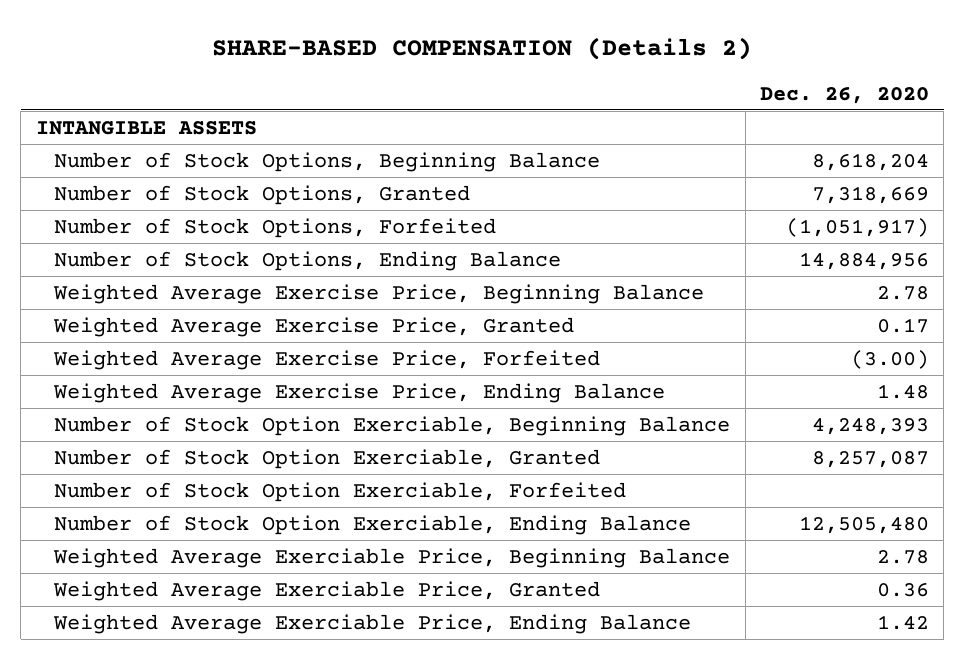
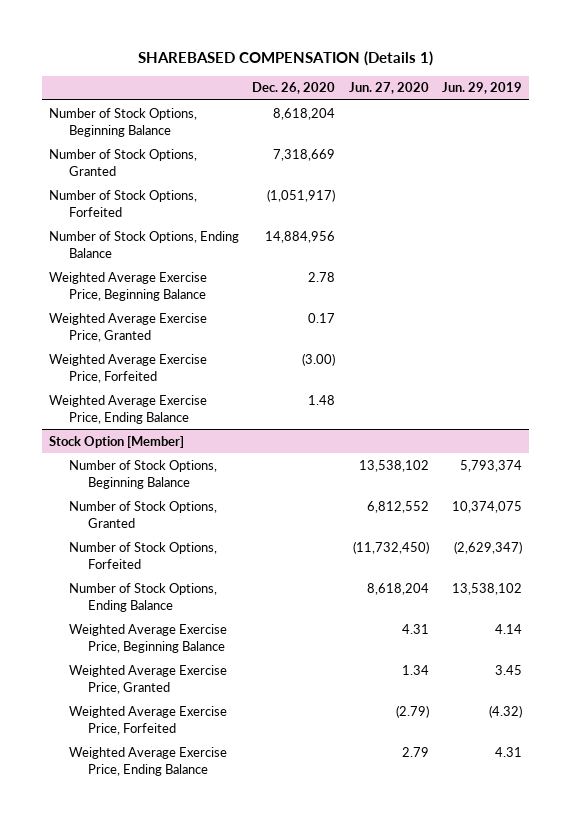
- SHARE-BASED COMPENSATION (Details 2)
+ SHAREBASED COMPENSATION (Details 1)
- | Dec. 26, 2020
+ | Dec. 26, 2020 | Jun. 27, 2020 | Jun. 29, 2019
- INTANGIBLE ASSETS
- Number of Stock Option Exerciable, Beginning Balance | 4,248,393
- Number of Stock Option Exerciable, Granted | 8,257,087
- Number of Stock Option Exerciable, Forfeited
- Number of Stock Option Exerciable, Ending Balance | 12,505,480
- Weighted Average Exerciable Price, Beginning Balance | 2.78
- Weighted Average Exerciable Price, Granted | 0.36
- Weighted Average Exerciable Price, Ending Balance | 1.42
+ Stock Option [Member]
+ Number of Stock Options, Beginning Balance | | 13,538,102 | 5,793,374
+ Number of Stock Options, Granted | | 6,812,552 | 10,374,075
+ Number of Stock Options, Forfeited | | (11,732,450) | (2,629,347)
+ Number of Stock Options, Ending Balance | | 8,618,204 | 13,538,102
+ Weighted Average Exercise Price, Beginning Balance | | 4.31 | 4.14
+ Weighted Average Exercise Price, Granted | | 1.34 | 3.45
+ Weighted Average Exercise Price, Forfeited | | (2.79) | (4.32)
+ Weighted Average Exercise Price, Ending Balance | | 2.79 | 4.31

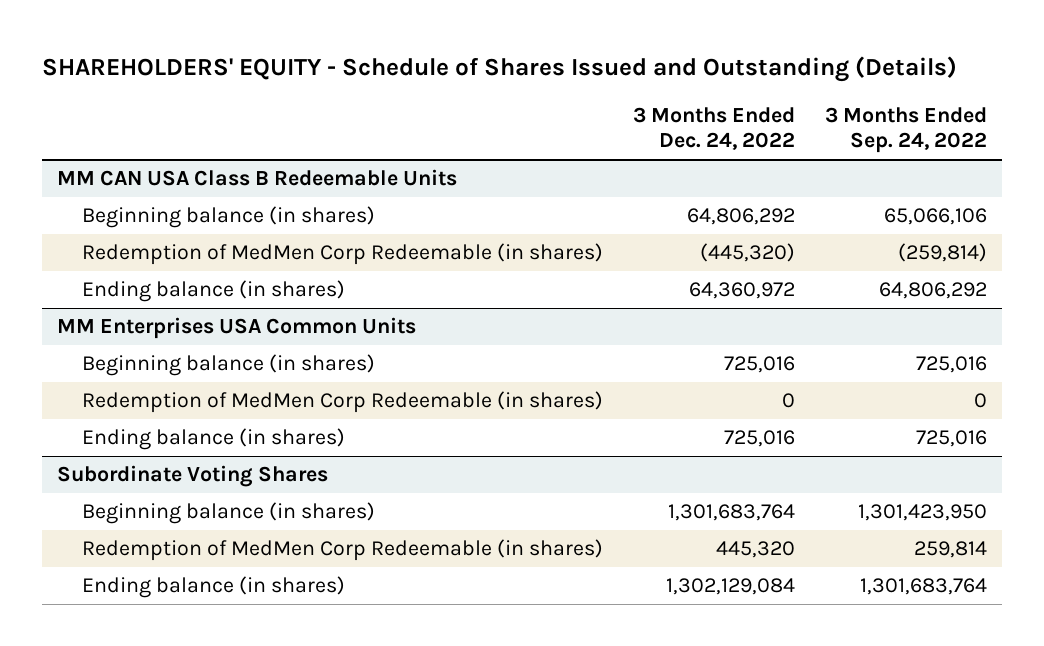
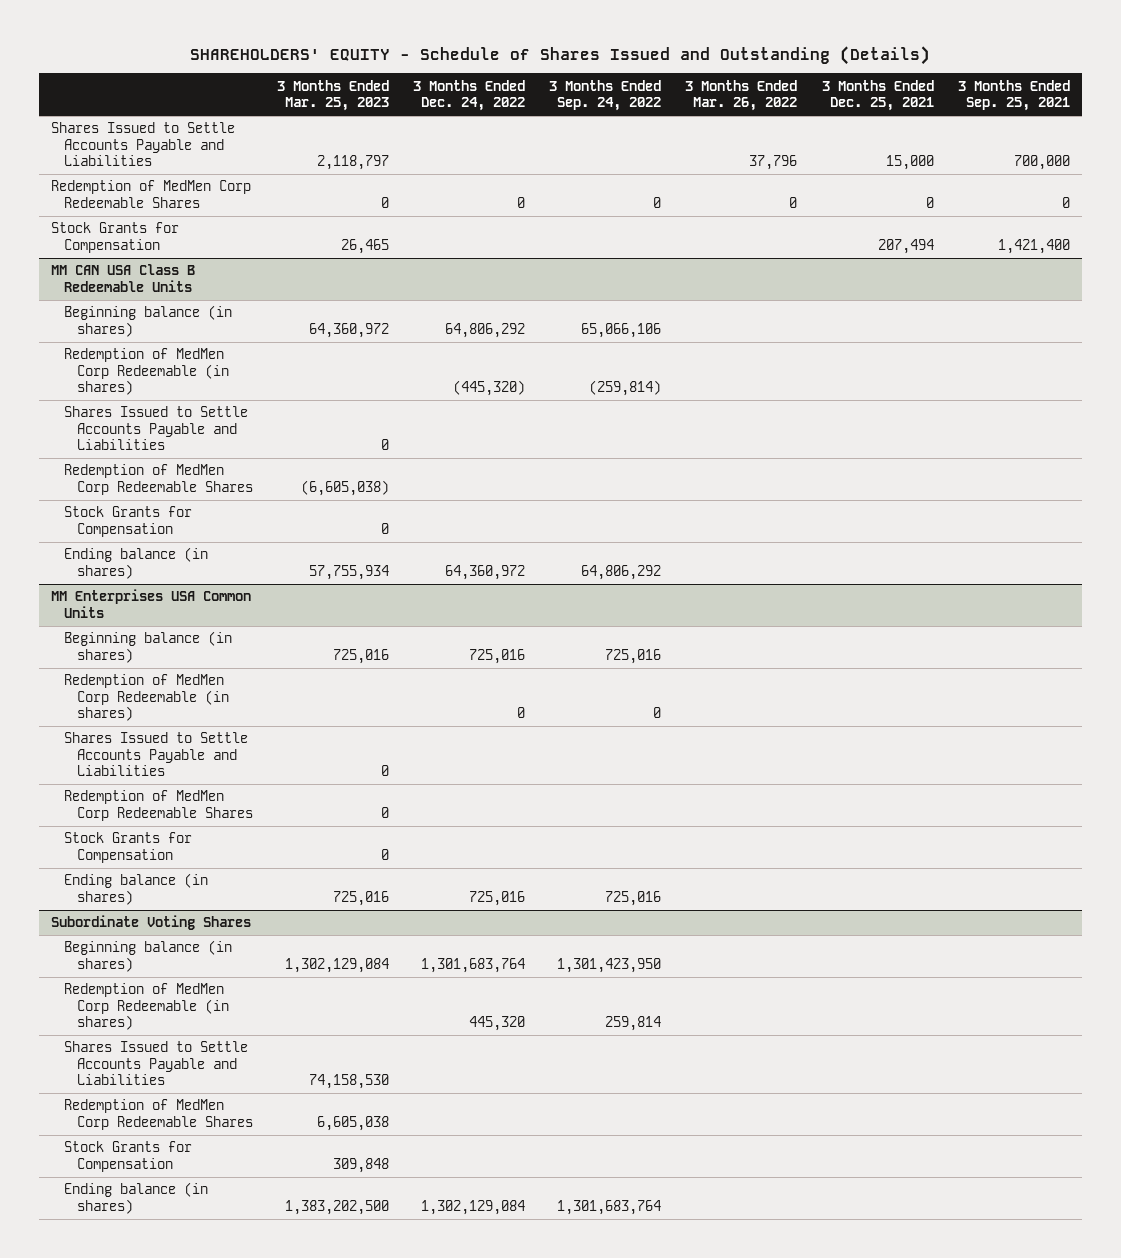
- | 3 Months Ended Dec. 24, 2022 | 3 Months Ended Sep. 24, 2022
+ | 3 Months Ended Mar. 25, 2023 | 3 Months Ended Dec. 24, 2022 | 3 Months Ended Sep. 24, 2022 | 3 Months Ended Mar. 26, 2022 | 3 Months Ended Dec. 25, 2021 | 3 Months Ended Sep. 25, 2021
+ Shares Issued to Settle Accounts Payable and Liabilities | 2,118,797 | | | 37,796 | 15,000 | 700,000
+ Redemption of MedMen Corp Redeemable Shares | 0 | 0 | 0 | 0 | 0 | 0
+ Stock Grants for Compensation | 26,465 | | | | 207,494 | 1,421,400
@ MM CAN USA Class B Redeemable Units
+ Shares Issued to Settle Accounts Payable and Liabilities | 0 | | | | |
+ Redemption of MedMen Corp Redeemable Shares | (6,605,038) | | | | |
+ Stock Grants for Compensation | 0 | | | | |
@ MM Enterprises USA Common Units
+ Shares Issued to Settle Accounts Payable and Liabilities | 0 | | | | |
+ Redemption of MedMen Corp Redeemable Shares | 0 | | | | |
+ Stock Grants for Compensation | 0 | | | | |
@ Subordinate Voting Shares
+ Shares Issued to Settle Accounts Payable and Liabilities | 74,158,530 | | | | |
+ Redemption of MedMen Corp Redeemable Shares | 6,605,038 | | | | |
+ Stock Grants for Compensation | 309,848 | | | | |

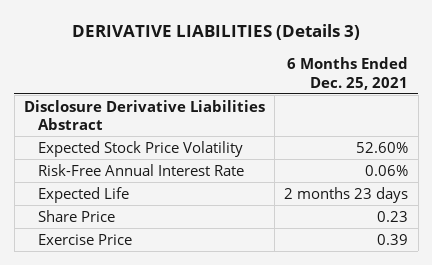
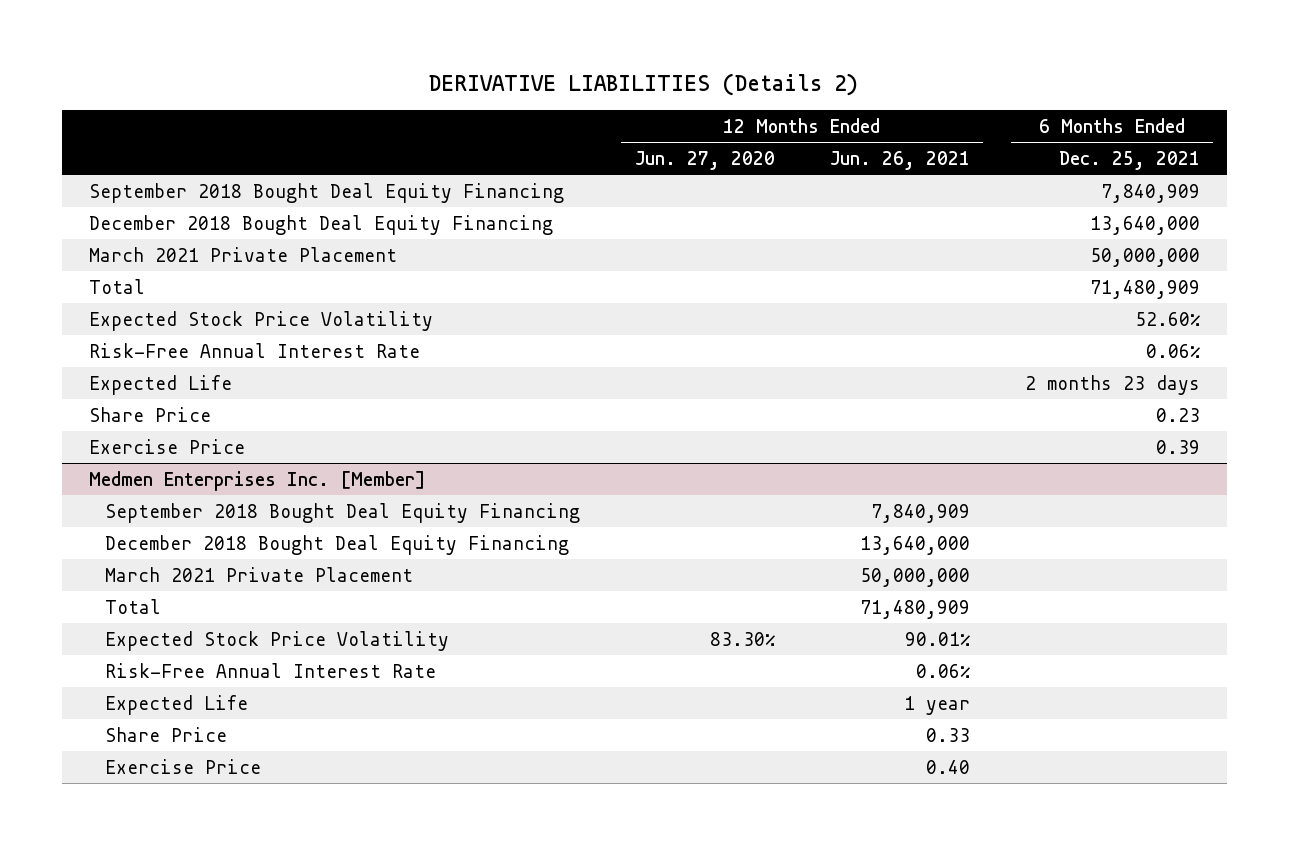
- DERIVATIVE LIABILITIES (Details 3)
+ DERIVATIVE LIABILITIES (Details 2)
- | 6 Months Ended Dec. 25, 2021
+ | 12 Months Ended Jun. 27, 2020 | 12 Months Ended Jun. 26, 2021 | 6 Months Ended Dec. 25, 2021
- Disclosure Derivative Liabilities Abstract
+ September 2018 Bought Deal Equity Financing | | | 7,840,909
+ December 2018 Bought Deal Equity Financing | | | 13,640,000
+ March 2021 Private Placement | | | 50,000,000
+ Total | | | 71,480,909
+ Medmen Enterprises Inc. [Member]
+ September 2018 Bought Deal Equity Financing | | 7,840,909 |
+ December 2018 Bought Deal Equity Financing | | 13,640,000 |
+ March 2021 Private Placement | | 50,000,000 |
+ Total | | 71,480,909 |
+ Expected Stock Price Volatility | 83.30% | 90.01% |
+ Risk-Free Annual Interest Rate | | 0.06% |
+ Expected Life | | 1 year |
+ Share Price | | 0.33 |
+ Exercise Price | | 0.40 |

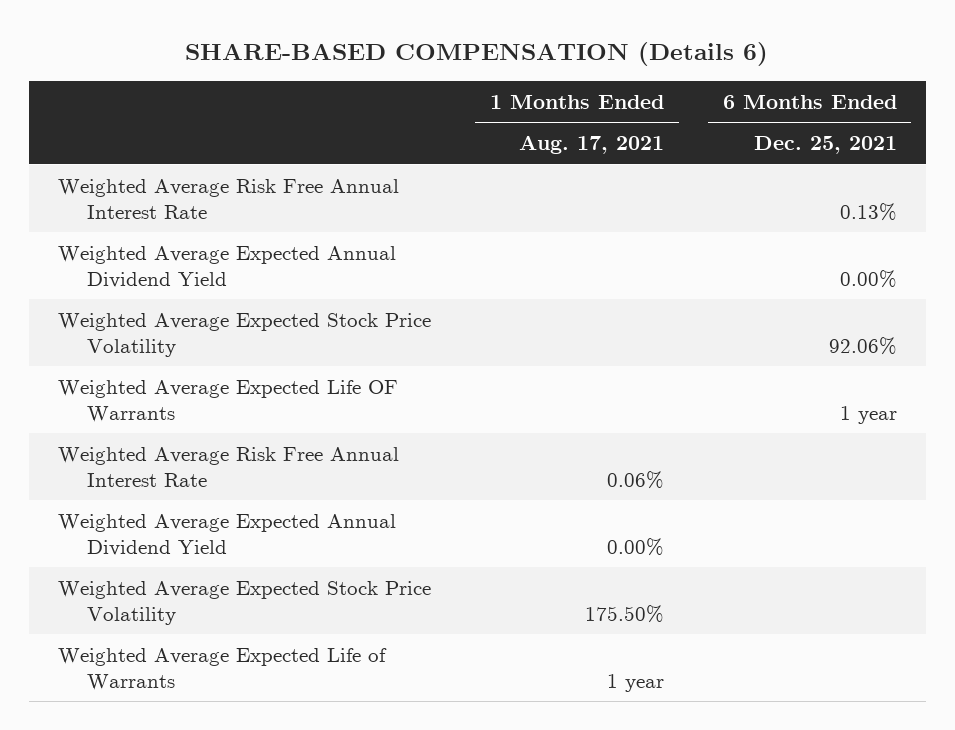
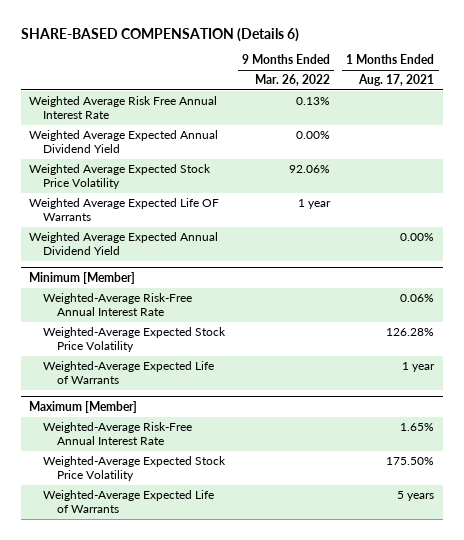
- | 1 Months Ended Aug. 17, 2021 | 6 Months Ended Dec. 25, 2021
+ | 9 Months Ended Mar. 26, 2022 | 1 Months Ended Aug. 17, 2021
- Weighted Average Risk Free Annual Interest Rate | 0.06% |
- Weighted Average Expected Stock Price Volatility | 175.50% |
- Weighted Average Expected Life of Warrants | 1 year |
+ Minimum [Member]
+ Weighted-Average Risk-Free Annual Interest Rate | | 0.06%
+ Weighted-Average Expected Stock Price Volatility | | 126.28%
+ Weighted-Average Expected Life of Warrants | | 1 year
+ Maximum [Member]
+ Weighted-Average Risk-Free Annual Interest Rate | | 1.65%
+ Weighted-Average Expected Stock Price Volatility | | 175.50%
+ Weighted-Average Expected Life of Warrants | | 5 years

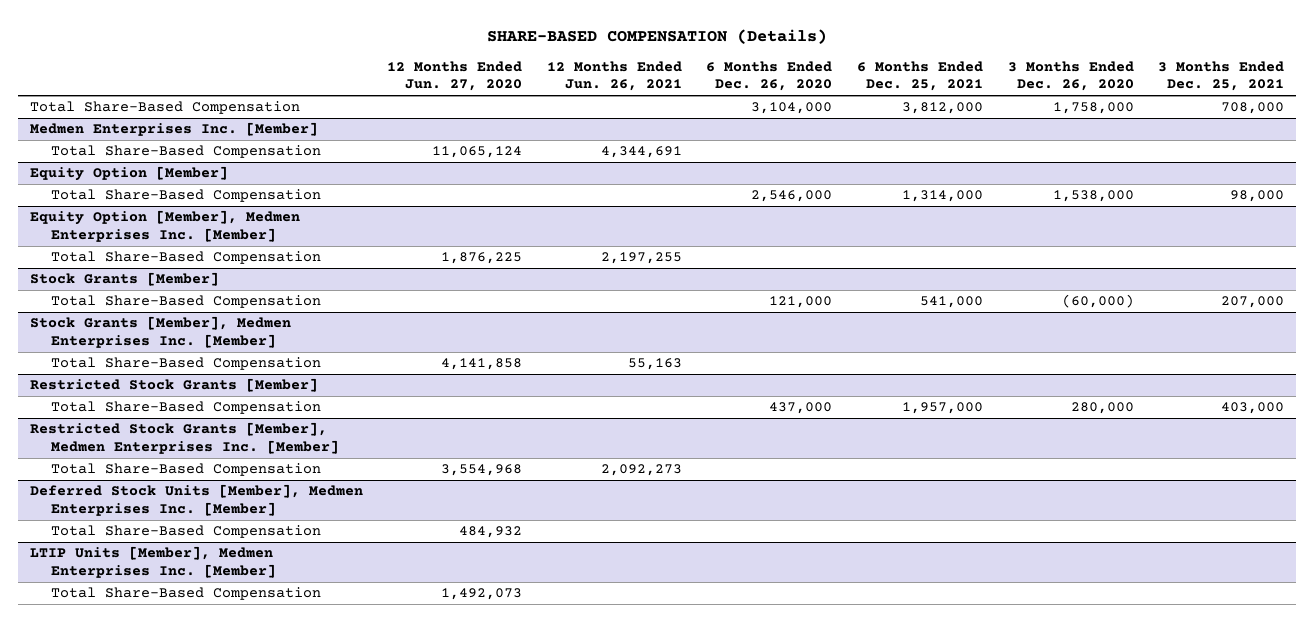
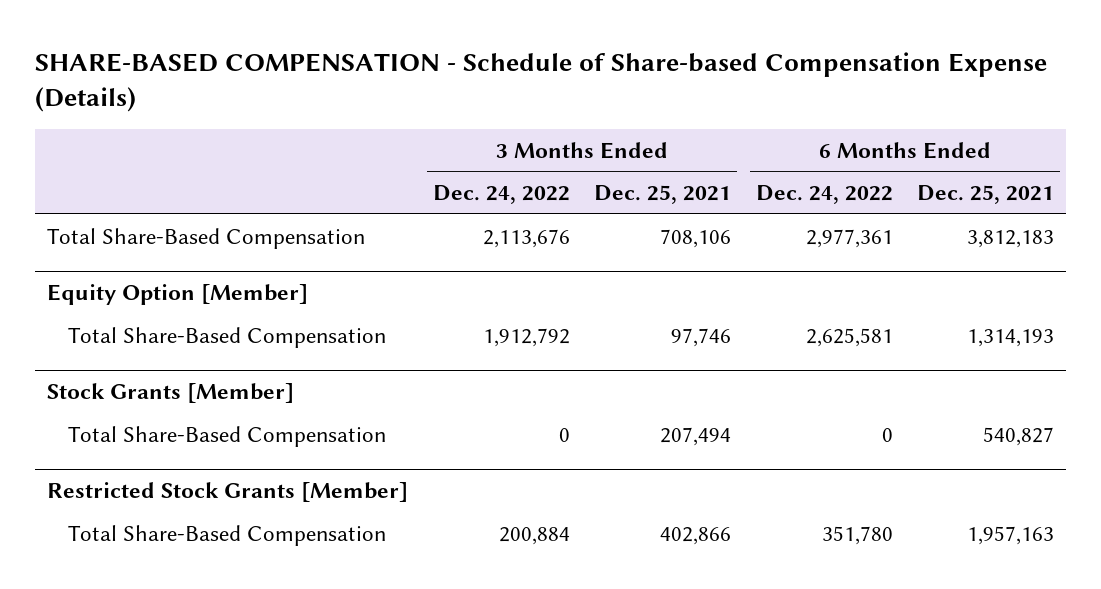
- SHARE-BASED COMPENSATION (Details)
+ SHARE-BASED COMPENSATION - Schedule of Share-based Compensation Expense (Details)
- | 12 Months Ended Jun. 27, 2020 | 12 Months Ended Jun. 26, 2021 | 6 Months Ended Dec. 26, 2020 | 6 Months Ended Dec. 25, 2021 | 3 Months Ended Dec. 26, 2020 | 3 Months Ended Dec. 25, 2021
+ | 3 Months Ended Dec. 24, 2022 | 3 Months Ended Dec. 25, 2021 | 6 Months Ended Dec. 24, 2022 | 6 Months Ended Dec. 25, 2021
- Total Share-Based Compensation | | | 3,104,000 | 3,812,000 | 1,758,000 | 708,000
- Medmen Enterprises Inc. [Member]
- Total Share-Based Compensation | 11,065,124 | 4,344,691 | | | |
+ Total Share-Based Compensation | 2,113,676 | 708,106 | 2,977,361 | 3,812,183
@ Equity Option [Member]
- Total Share-Based Compensation | | | 2,546,000 | 1,314,000 | 1,538,000 | 98,000
- Equity Option [Member], Medmen Enterprises Inc. [Member]
- Total Share-Based Compensation | 1,876,225 | 2,197,255 | | | |
@ Equity Option [Member]
+ Total Share-Based Compensation | 1,912,792 | 97,746 | 2,625,581 | 1,314,193
@ Stock Grants [Member]
- Total Share-Based Compensation | | | 121,000 | 541,000 | (60,000) | 207,000
- Stock Grants [Member], Medmen Enterprises Inc. [Member]
- Total Share-Based Compensation | 4,141,858 | 55,163 | | | |
@ Stock Grants [Member]
+ Total Share-Based Compensation | 0 | 207,494 | 0 | 540,827
@ Restricted Stock Grants [Member]
- Total Share-Based Compensation | | | 437,000 | 1,957,000 | 280,000 | 403,000
- Restricted Stock Grants [Member], Medmen Enterprises Inc. [Member]
- Total Share-Based Compensation | 3,554,968 | 2,092,273 | | | |
- Deferred Stock Units [Member], Medmen Enterprises Inc. [Member]
- Total Share-Based Compensation | 484,932 | | | | |
- LTIP Units [Member], Medmen Enterprises Inc. [Member]
- Total Share-Based Compensation | 1,492,073 | | | | |
@ Restricted Stock Grants [Member]
+ Total Share-Based Compensation | 200,884 | 402,866 | 351,780 | 1,957,163

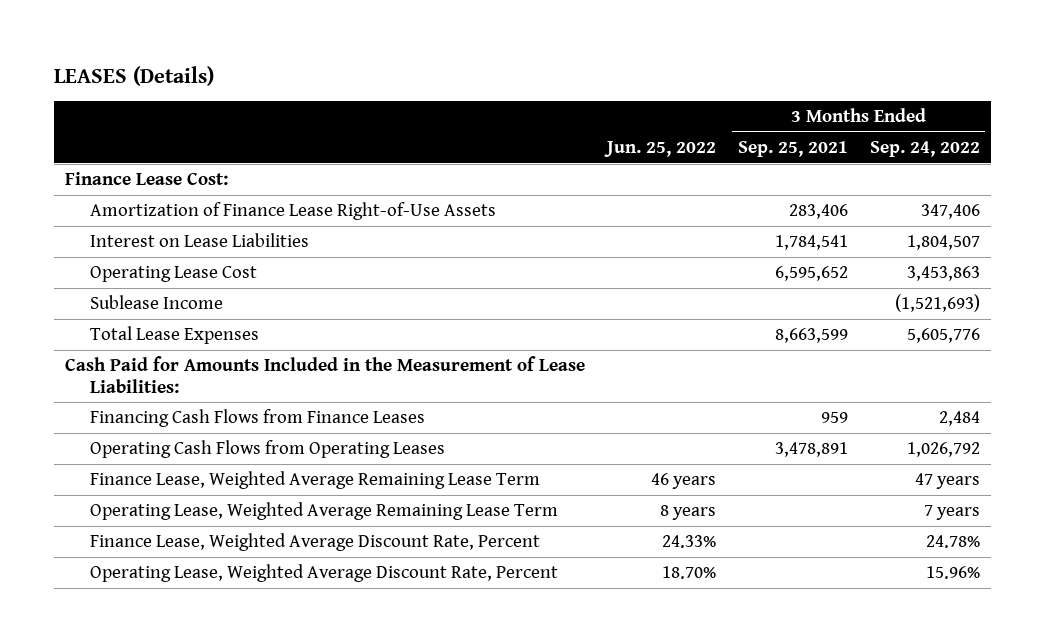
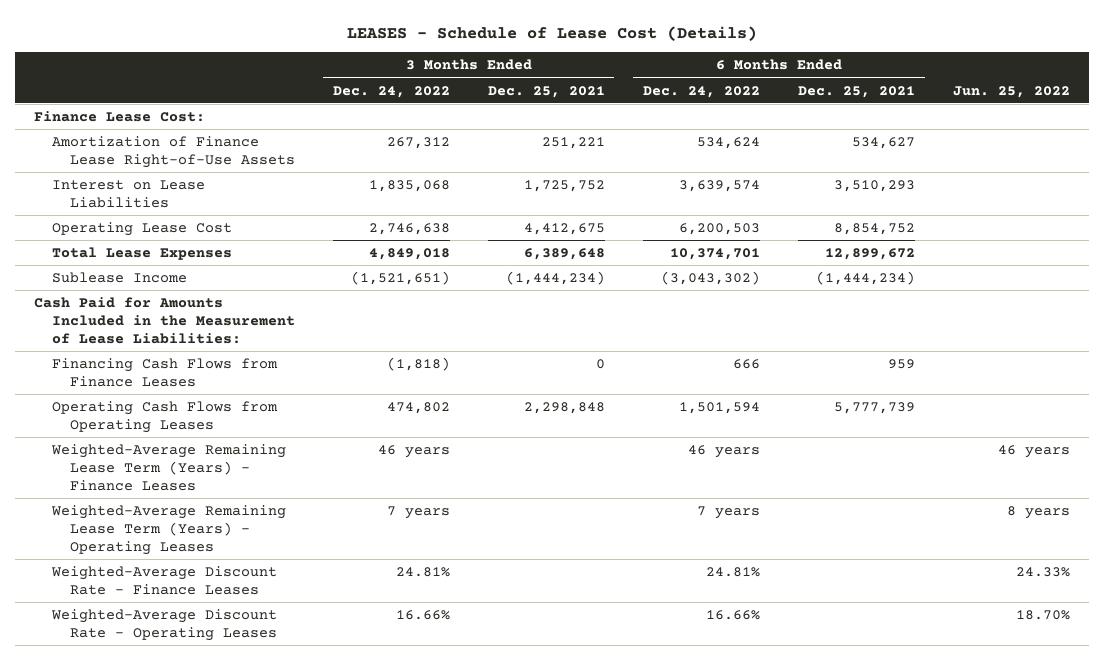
- LEASES (Details)
+ LEASES - Schedule of Lease Cost (Details)
- | Jun. 25, 2022 | 3 Months Ended Sep. 25, 2021 | 3 Months Ended Sep. 24, 2022
+ | 3 Months Ended Dec. 24, 2022 | 3 Months Ended Dec. 25, 2021 | 6 Months Ended Dec. 24, 2022 | 6 Months Ended Dec. 25, 2021 | Jun. 25, 2022
moved down: Sublease Income | (1,521,651) | (1,444,234) | (3,043,302) | (1,444,234) |
- Finance Lease, Weighted Average Remaining Lease Term | 46 years | | 47 years
- Operating Lease, Weighted Average Remaining Lease Term | 8 years | | 7 years
- Finance Lease, Weighted Average Discount Rate, Percent | 24.33% | | 24.78%
- Operating Lease, Weighted Average Discount Rate, Percent | 18.70% | | 15.96%
+ Weighted-Average Remaining Lease Term (Years) - Finance Leases | 46 years | | 46 years | | 46 years
+ Weighted-Average Remaining Lease Term (Years) - Operating Leases | 7 years | | 7 years | | 8 years
+ Weighted-Average Discount Rate - Finance Leases | 24.81% | | 24.81% | | 24.33%
+ Weighted-Average Discount Rate - Operating Leases | 16.66% | | 16.66% | | 18.70%

